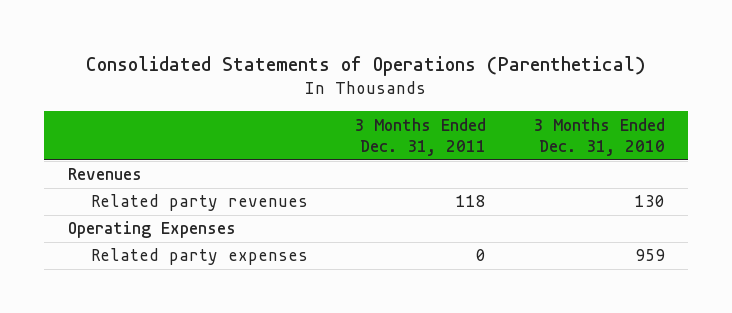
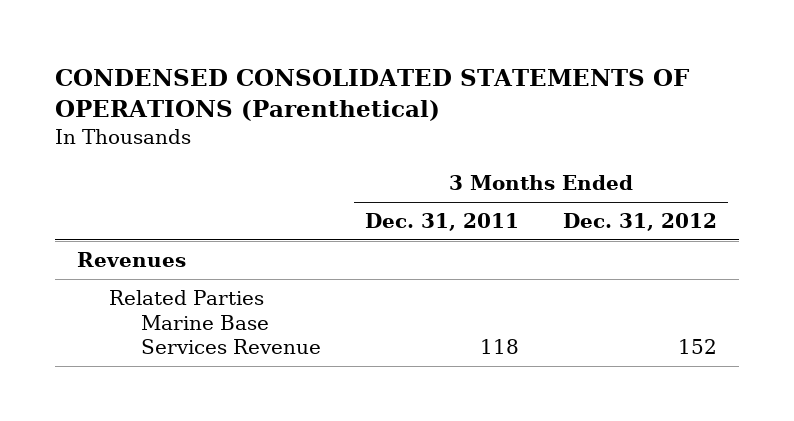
- Consolidated Statements of Operations (Parenthetical)
+ CONDENSED CONSOLIDATED STATEMENTS OF OPERATIONS (Parenthetical)
- | 3 Months Ended Dec. 31, 2011 | 3 Months Ended Dec. 31, 2010
+ | 3 Months Ended Dec. 31, 2011 | 3 Months Ended Dec. 31, 2012
- Related party revenues | 118 | 130
- Operating Expenses
- Related party expenses | 0 | 959
+ Related Parties Marine Base Services Revenue | 118 | 152

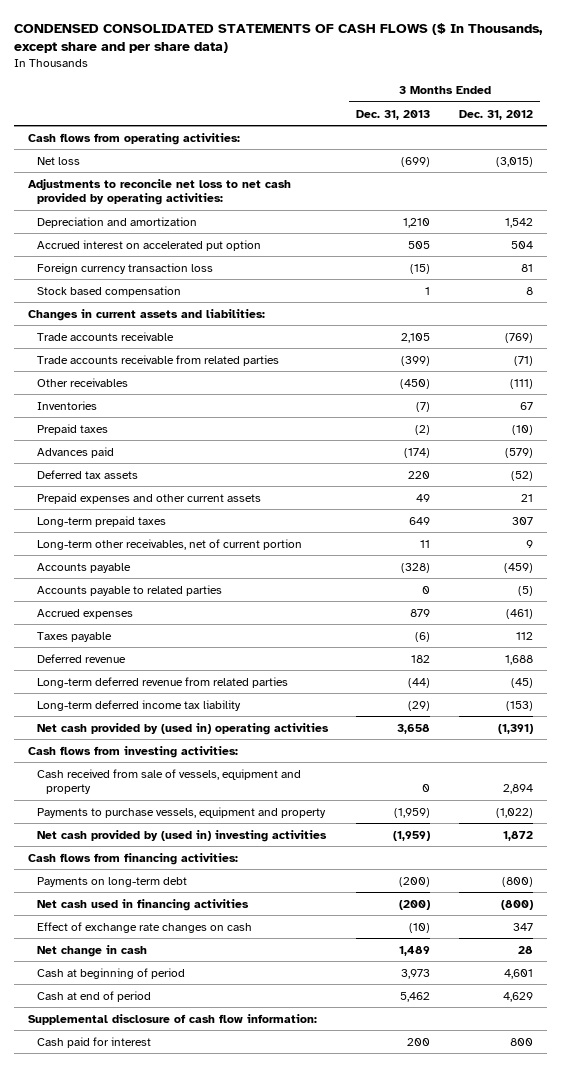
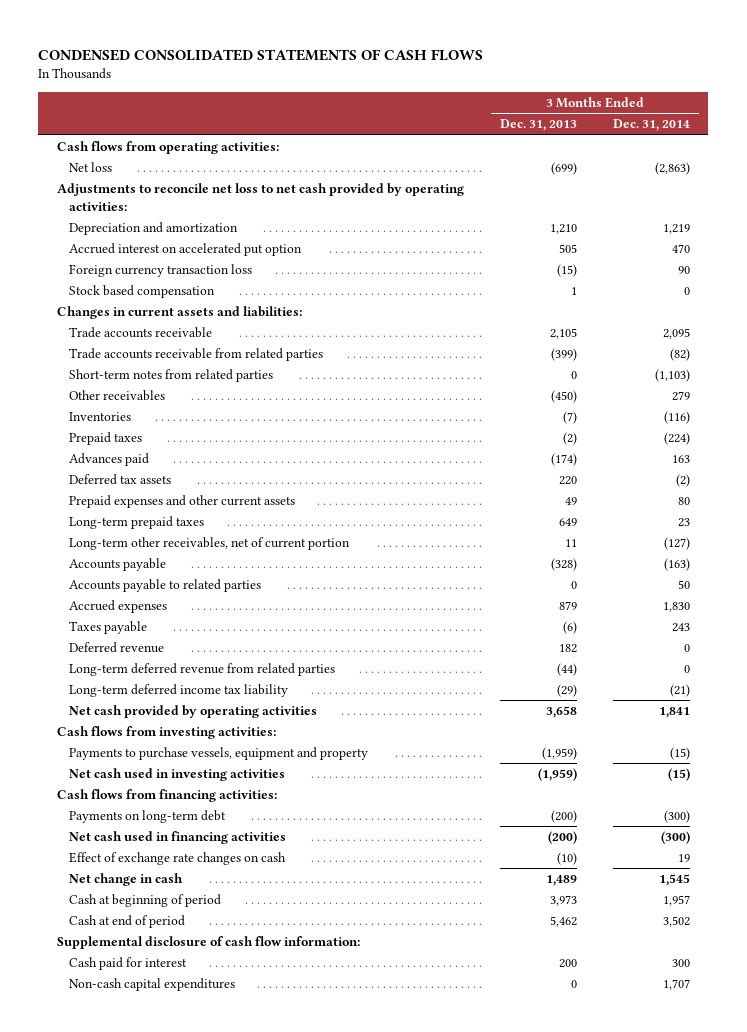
- CONDENSED CONSOLIDATED STATEMENTS OF CASH FLOWS ($ In Thousands, except share and per share data)
+ CONDENSED CONSOLIDATED STATEMENTS OF CASH FLOWS
- | 3 Months Ended Dec. 31, 2013 | 3 Months Ended Dec. 31, 2012
+ | 3 Months Ended Dec. 31, 2013 | 3 Months Ended Dec. 31, 2014
+ Short-term notes from related parties | 0 | (1,103)
- Net cash provided by (used in) operating activities | 3,658 | (1,391)
+ Net cash provided by operating activities | 3,658 | 1,841
- Cash received from sale of vessels, equipment and property | 0 | 2,894
- Net cash provided by (used in) investing activities | (1,959) | 1,872
+ Net cash used in investing activities | (1,959) | (15)
+ Non-cash capital expenditures | 0 | 1,707

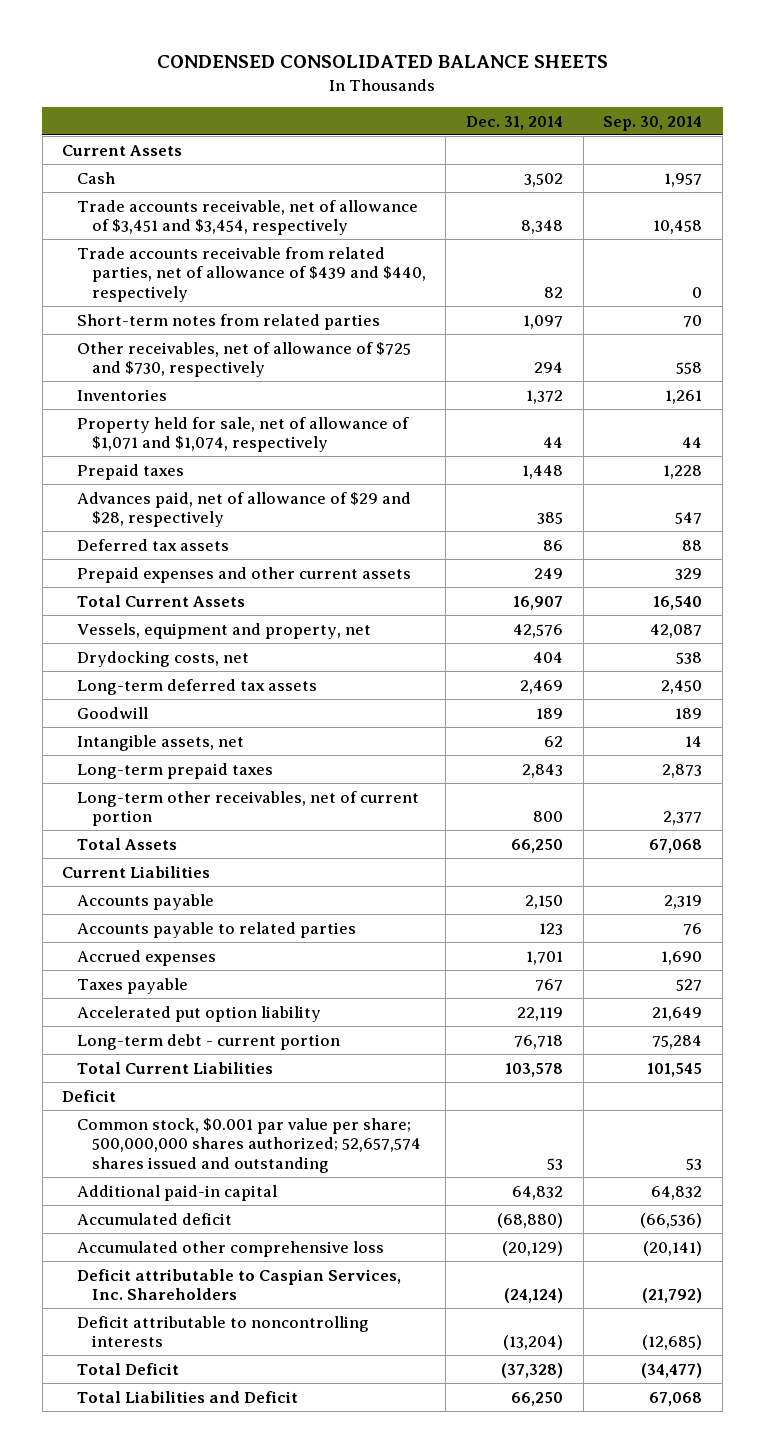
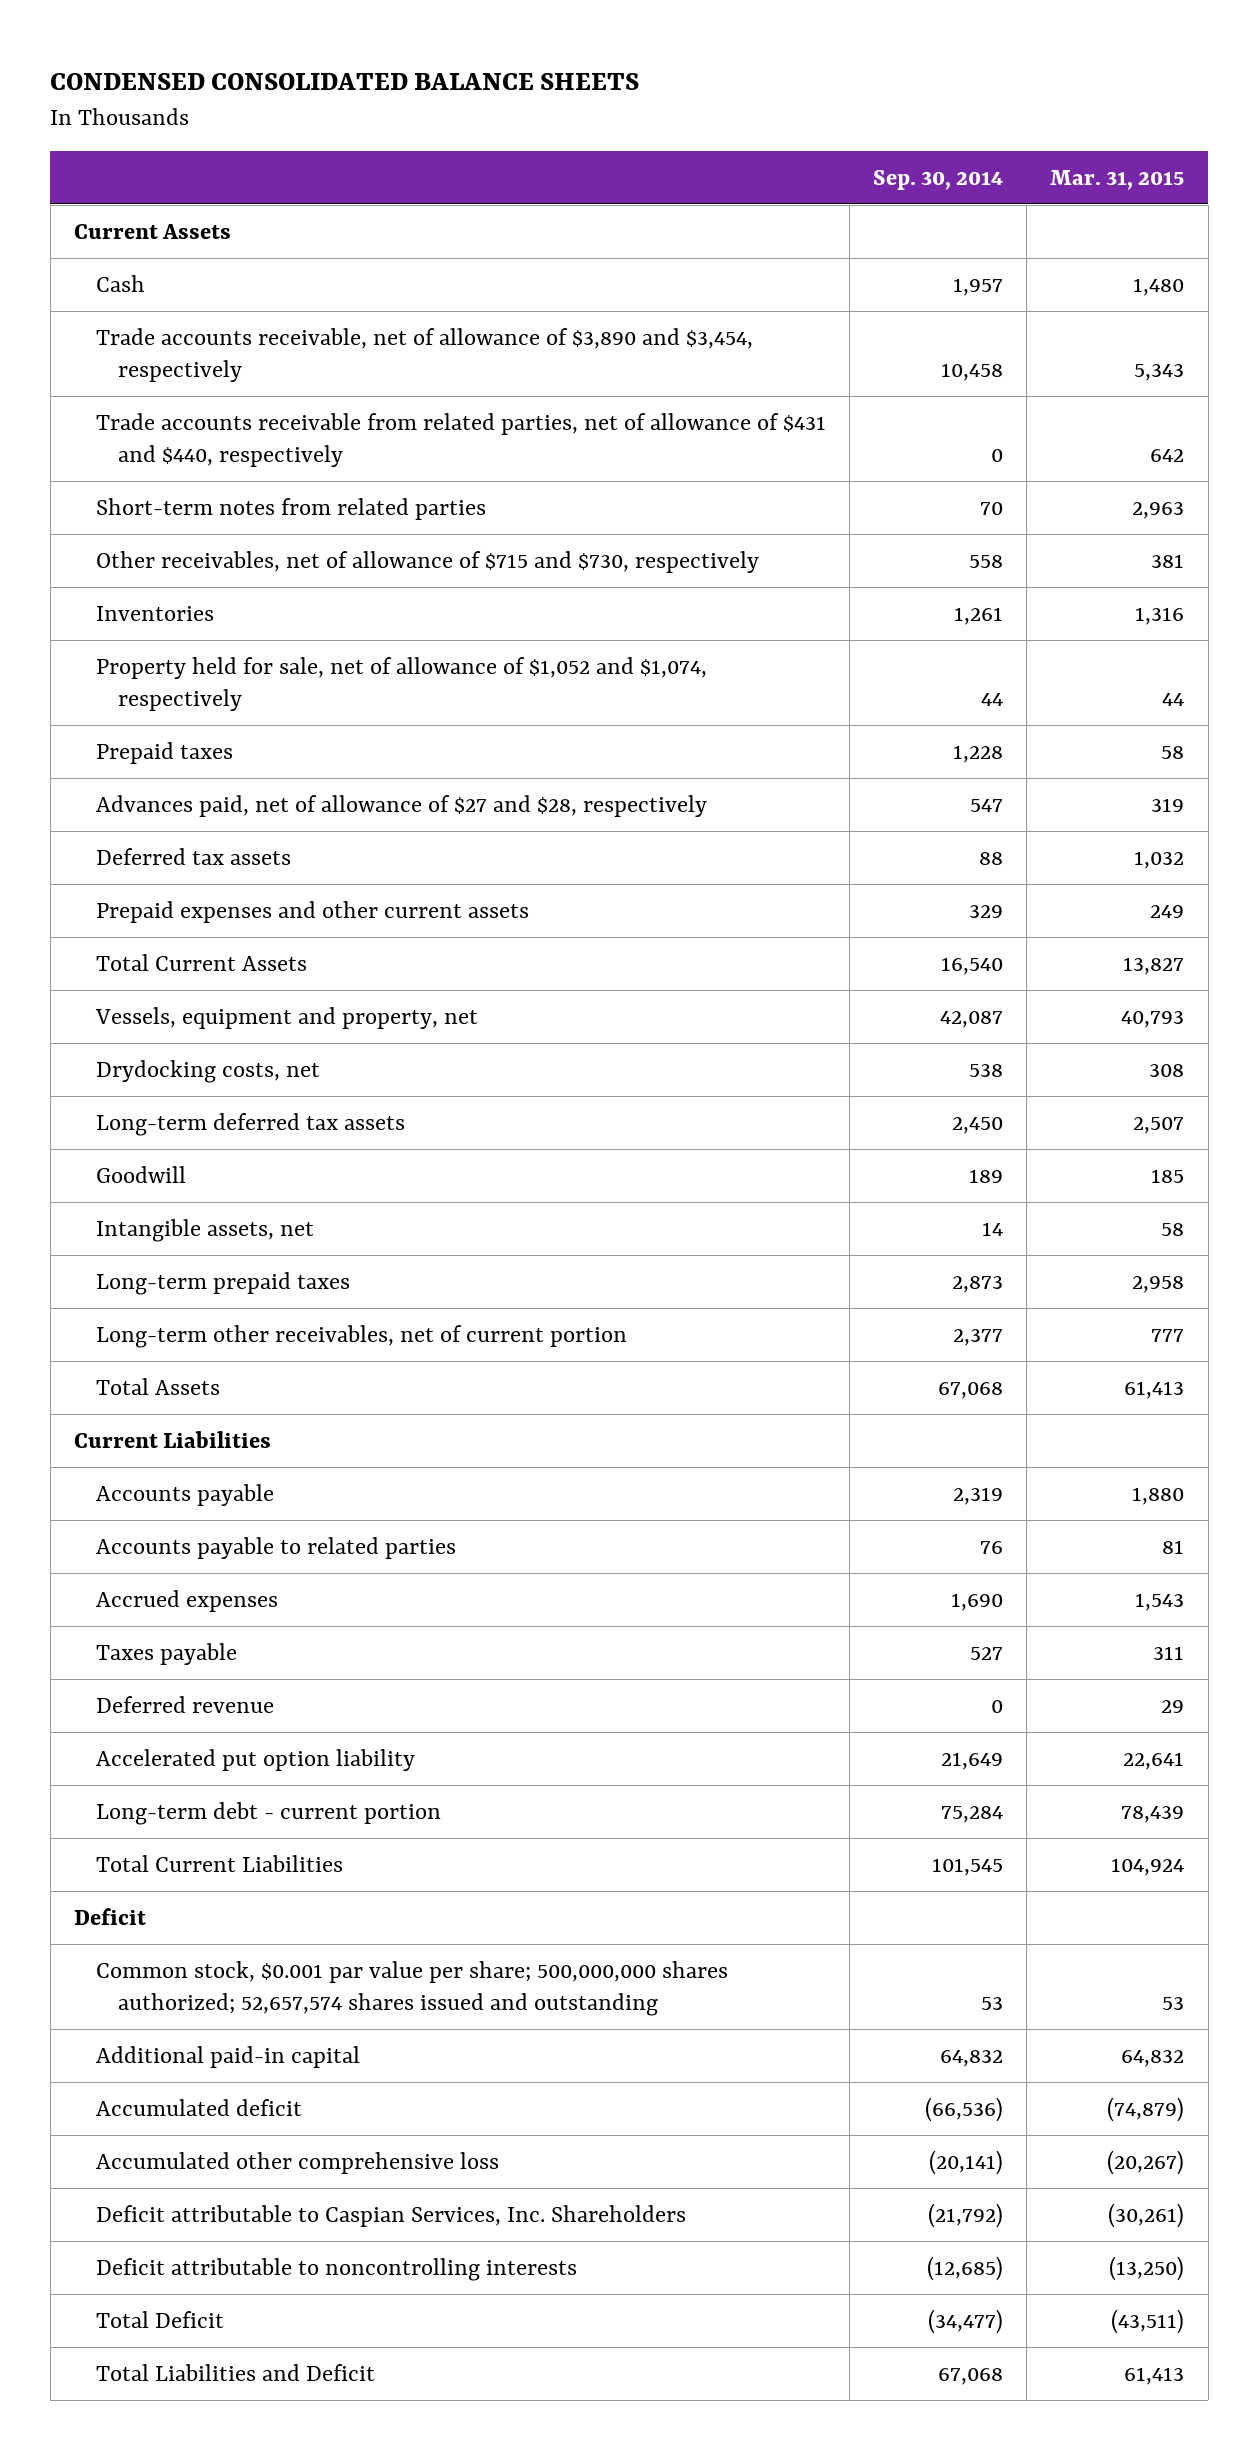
- | Dec. 31, 2014 | Sep. 30, 2014
+ | Sep. 30, 2014 | Mar. 31, 2015
- Trade accounts receivable, net of allowance of $3,451 and $3,454, respectively | 8,348 | 10,458
- Trade accounts receivable from related parties, net of allowance of $439 and $440, respectively | 82 | 0
+ Trade accounts receivable, net of allowance of $3,890 and $3,454, respectively | 10,458 | 5,343
+ Trade accounts receivable from related parties, net of allowance of $431 and $440, respectively | 0 | 642
- Other receivables, net of allowance of $725 and $730, respectively | 294 | 558
+ Other receivables, net of allowance of $715 and $730, respectively | 558 | 381
- Property held for sale, net of allowance of $1,071 and $1,074, respectively | 44 | 44
+ Property held for sale, net of allowance of $1,052 and $1,074, respectively | 44 | 44
- Advances paid, net of allowance of $29 and $28, respectively | 385 | 547
+ Advances paid, net of allowance of $27 and $28, respectively | 547 | 319
+ Deferred revenue | 0 | 29

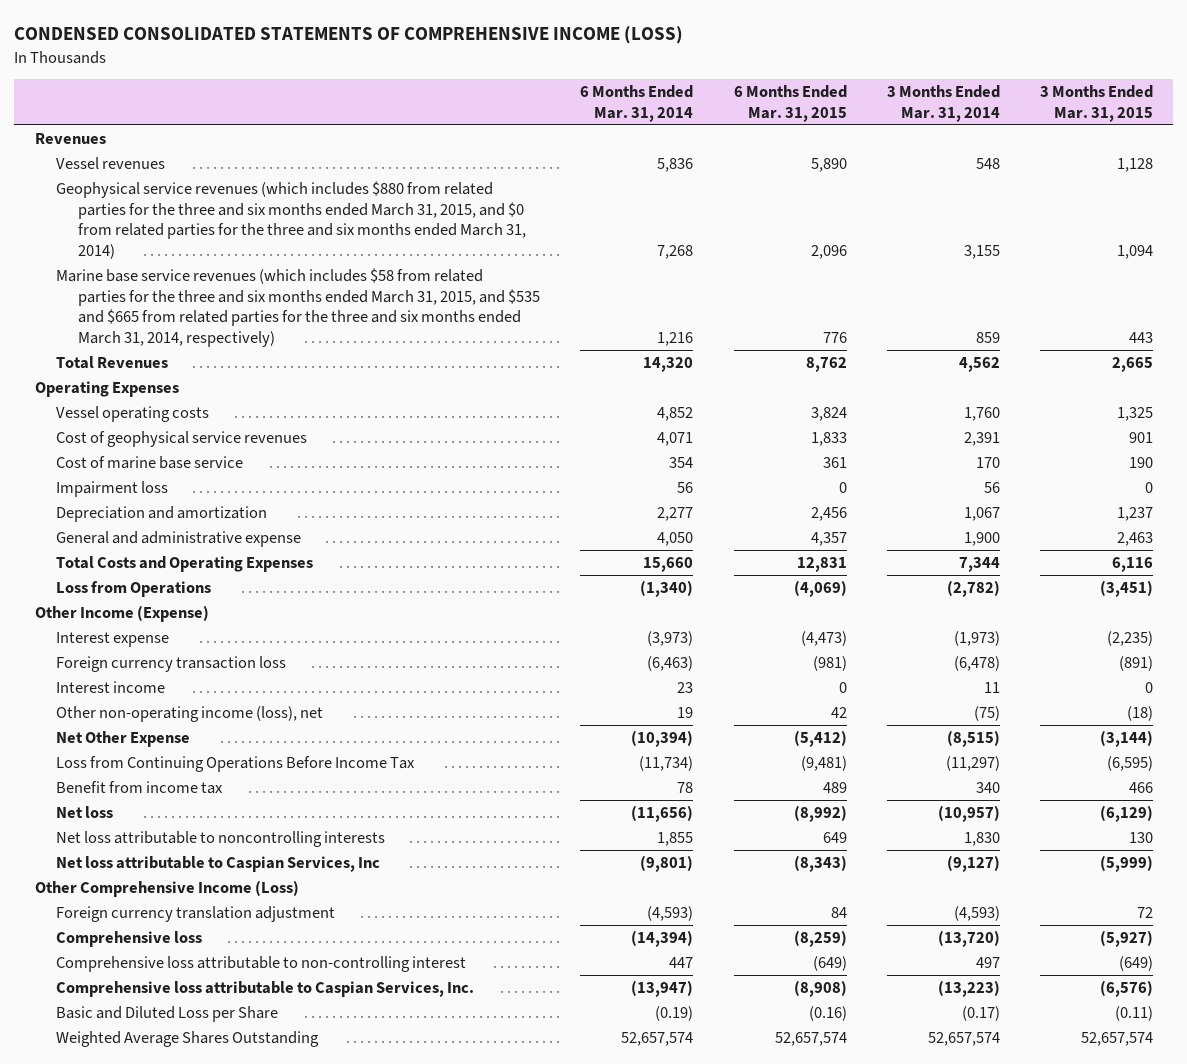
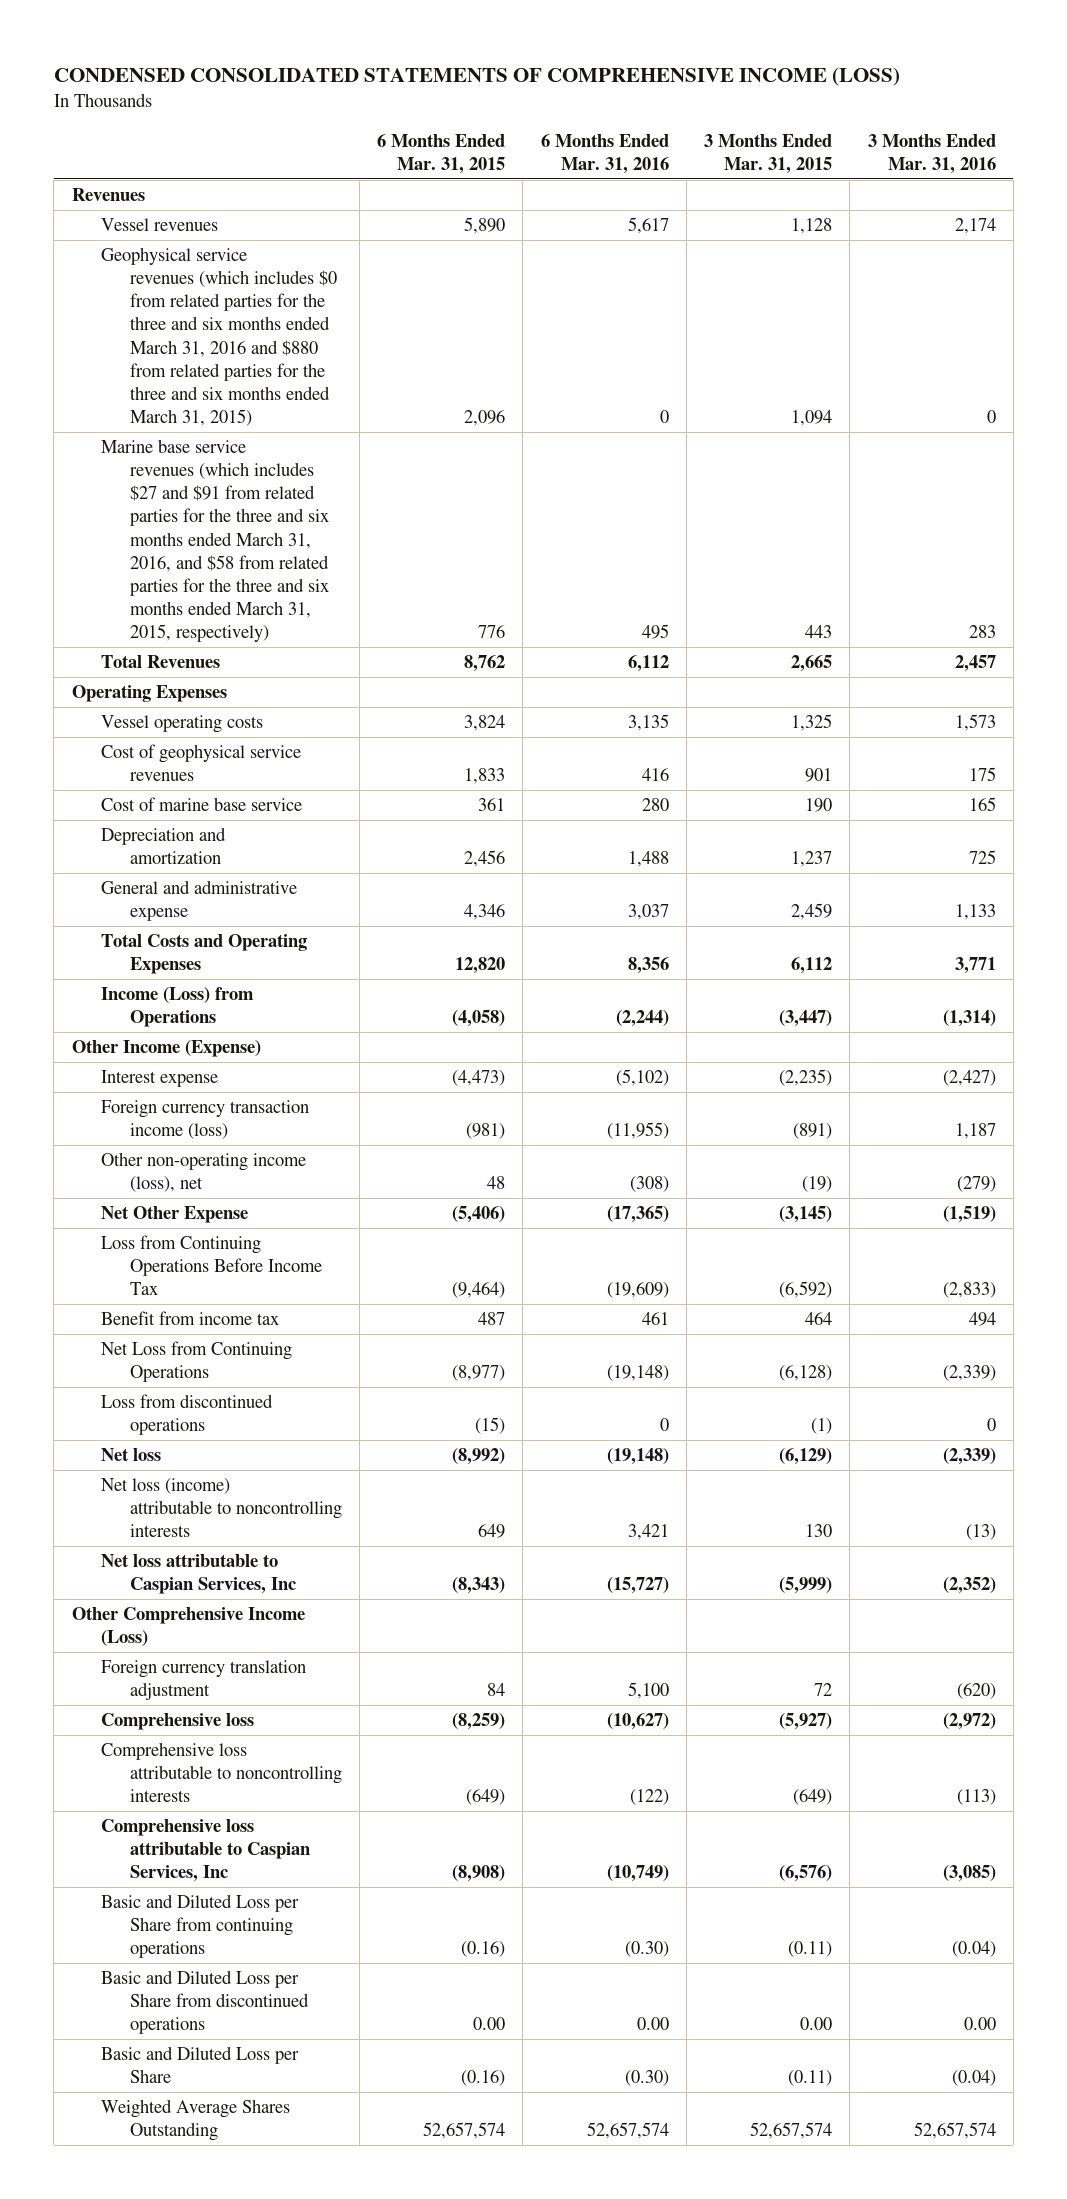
- | 6 Months Ended Mar. 31, 2014 | 6 Months Ended Mar. 31, 2015 | 3 Months Ended Mar. 31, 2014 | 3 Months Ended Mar. 31, 2015
+ | 6 Months Ended Mar. 31, 2015 | 6 Months Ended Mar. 31, 2016 | 3 Months Ended Mar. 31, 2015 | 3 Months Ended Mar. 31, 2016
- Geophysical service revenues (which includes $880 from related parties for the three and six months ended March 31, 2015, and $0 from related parties for the three and six months ended March 31, 2014) | 7,268 | 2,096 | 3,155 | 1,094
- Marine base service revenues (which includes $58 from related parties for the three and six months ended March 31, 2015, and $535 and $665 from related parties for the three and six months ended March 31, 2014, respectively) | 1,216 | 776 | 859 | 443
+ Geophysical service revenues (which includes $0 from related parties for the three and six months ended March 31, 2016 and $880 from related parties for the three and six months ended March 31, 2015) | 2,096 | 0 | 1,094 | 0
+ Marine base service revenues (which includes $27 and $91 from related parties for the three and six months ended March 31, 2016, and $58 from related parties for the three and six months ended March 31, 2015, respectively) | 776 | 495 | 443 | 283
- Impairment loss | 56 | 0 | 56 | 0
- General and administrative expense | 4,050 | 4,357 | 1,900 | 2,463
- Total Costs and Operating Expenses | 15,660 | 12,831 | 7,344 | 6,116
- Loss from Operations | (1,340) | (4,069) | (2,782) | (3,451)
+ General and administrative expense | 4,346 | 3,037 | 2,459 | 1,133
+ Total Costs and Operating Expenses | 12,820 | 8,356 | 6,112 | 3,771
+ Income (Loss) from Operations | (4,058) | (2,244) | (3,447) | (1,314)
- Foreign currency transaction loss | (6,463) | (981) | (6,478) | (891)
- Interest income | 23 | 0 | 11 | 0
- Other non-operating income (loss), net | 19 | 42 | (75) | (18)
- Net Other Expense | (10,394) | (5,412) | (8,515) | (3,144)
- Loss from Continuing Operations Before Income Tax | (11,734) | (9,481) | (11,297) | (6,595)
- Benefit from income tax | 78 | 489 | 340 | 466
+ Foreign currency transaction income (loss) | (981) | (11,955) | (891) | 1,187
+ Other non-operating income (loss), net | 48 | (308) | (19) | (279)
+ Net Other Expense | (5,406) | (17,365) | (3,145) | (1,519)
+ Loss from Continuing Operations Before Income Tax | (9,464) | (19,609) | (6,592) | (2,833)
+ Benefit from income tax | 487 | 461 | 464 | 494
+ Net Loss from Continuing Operations | (8,977) | (19,148) | (6,128) | (2,339)
+ Loss from discontinued operations | (15) | 0 | (1) | 0
- Net loss attributable to noncontrolling interests | 1,855 | 649 | 1,830 | 130
+ Net loss (income) attributable to noncontrolling interests | 649 | 3,421 | 130 | (13)
- Comprehensive loss attributable to non-controlling interest | 447 | (649) | 497 | (649)
- Comprehensive loss attributable to Caspian Services, Inc. | (13,947) | (8,908) | (13,223) | (6,576)
+ Comprehensive loss attributable to noncontrolling interests | (649) | (122) | (649) | (113)
+ Comprehensive loss attributable to Caspian Services, Inc | (8,908) | (10,749) | (6,576) | (3,085)
+ Basic and Diluted Loss per Share from continuing operations | (0.16) | (0.30) | (0.11) | (0.04)
+ Basic and Diluted Loss per Share from discontinued operations | 0.00 | 0.00 | 0.00 | 0.00

